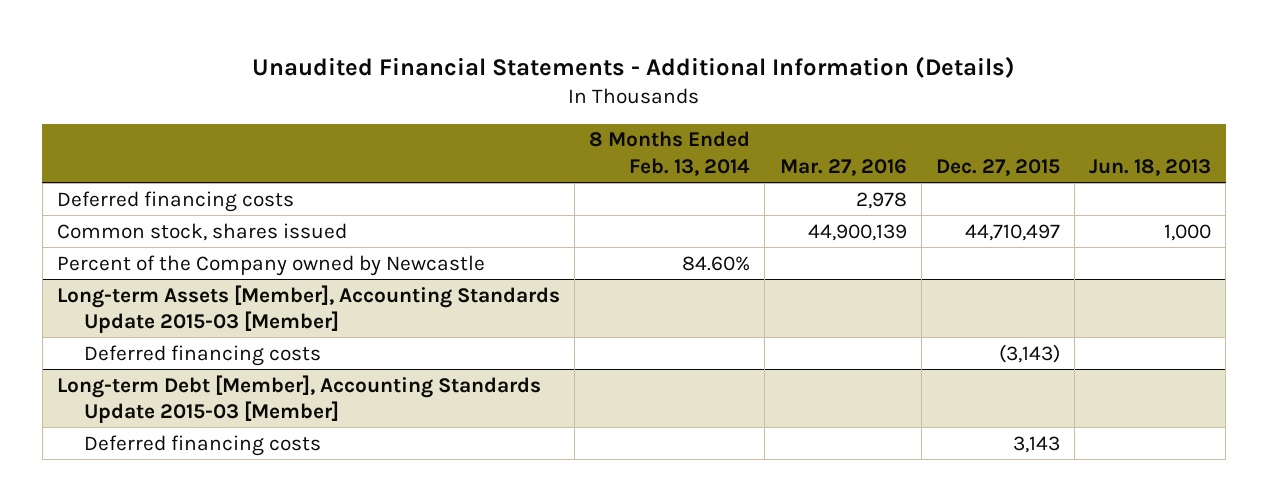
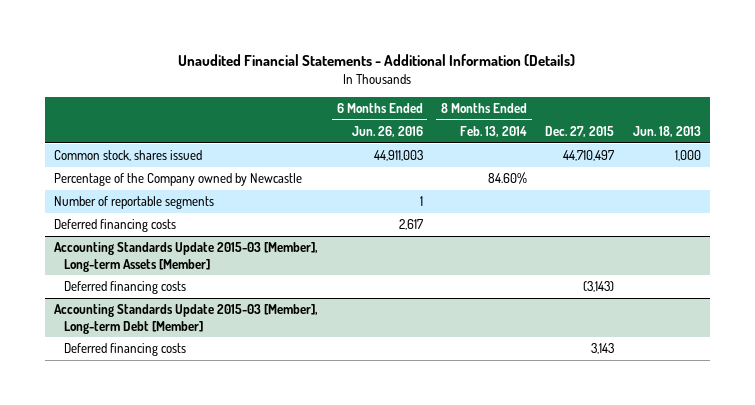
- | 8 Months Ended Feb. 13, 2014 | Mar. 27, 2016 | Dec. 27, 2015 | Jun. 18, 2013
+ | 6 Months Ended Jun. 26, 2016 | 8 Months Ended Feb. 13, 2014 | Dec. 27, 2015 | Jun. 18, 2013
- Percent of the Company owned by Newcastle | 84.60% | | |
- Long-term Assets [Member], Accounting Standards Update 2015-03 [Member]
+ Percentage of the Company owned by Newcastle | | 84.60% | |
+ Number of reportable segments | 1 | | |
moved down: Deferred financing costs | 2,617 | | |
+ Accounting Standards Update 2015-03 [Member], Long-term Assets [Member]
- Long-term Debt [Member], Accounting Standards Update 2015-03 [Member]
+ Accounting Standards Update 2015-03 [Member], Long-term Debt [Member]

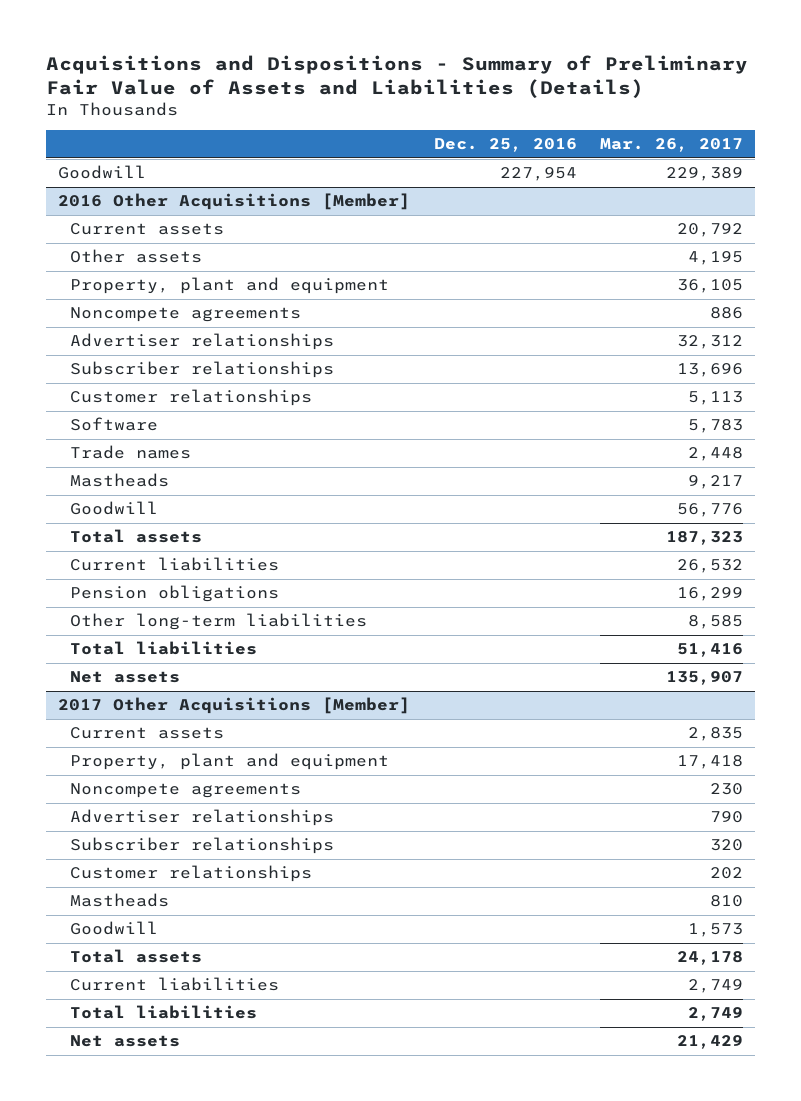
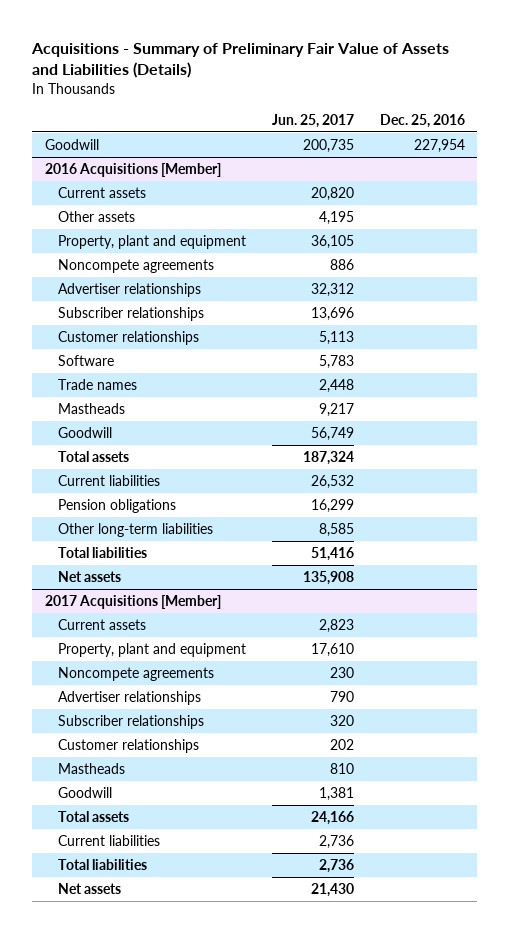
- Acquisitions and Dispositions - Summary of Preliminary Fair Value of Assets and Liabilities (Details)
+ Acquisitions - Summary of Preliminary Fair Value of Assets and Liabilities (Details)
- | Dec. 25, 2016 | Mar. 26, 2017
+ | Jun. 25, 2017 | Dec. 25, 2016
- 2016 Other Acquisitions [Member]
+ 2016 Acquisitions [Member]
- 2017 Other Acquisitions [Member]
+ 2017 Acquisitions [Member]

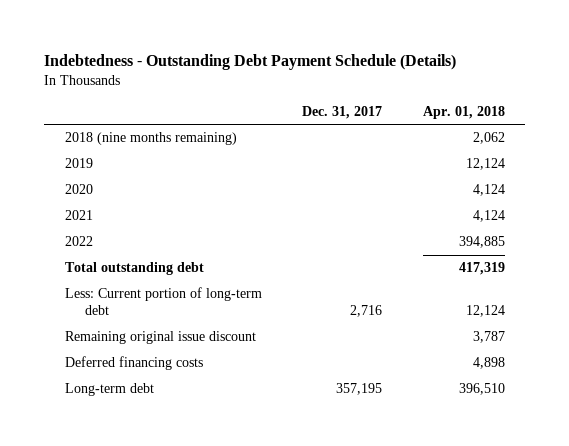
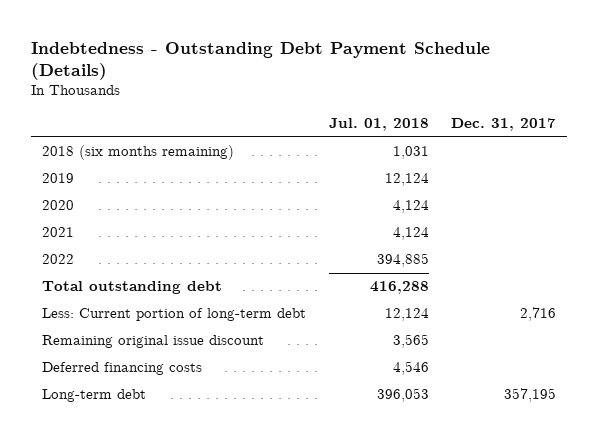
- | Dec. 31, 2017 | Apr. 01, 2018
+ | Jul. 01, 2018 | Dec. 31, 2017
- 2018 (nine months remaining) | | 2,062
+ 2018 (six months remaining) | 1,031 |

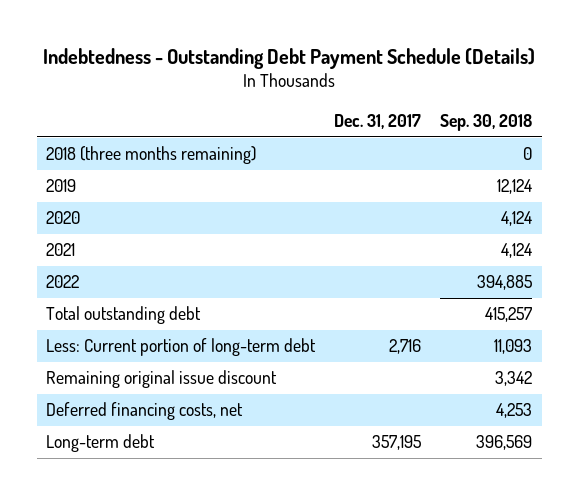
- | Jul. 01, 2018 | Dec. 31, 2017
+ | Dec. 31, 2017 | Sep. 30, 2018
- 2018 (six months remaining) | 1,031 |
+ 2018 (three months remaining) | | 0
- Deferred financing costs | 4,546 |
+ Deferred financing costs, net | | 4,253

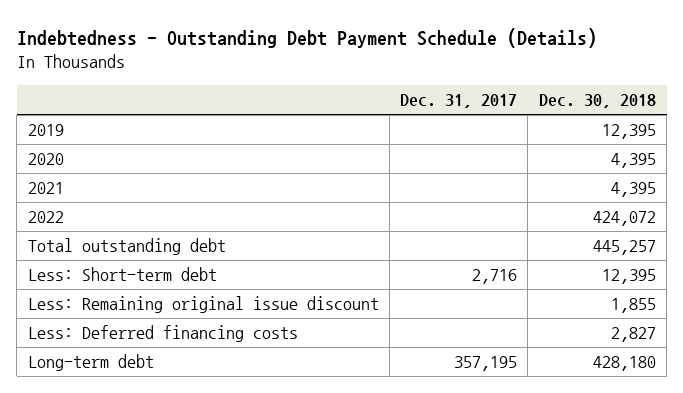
- | Dec. 31, 2017 | Sep. 30, 2018
+ | Dec. 31, 2017 | Dec. 30, 2018
- 2018 (three months remaining) | | 0
- Less: Current portion of long-term debt | 2,716 | 11,093
- Remaining original issue discount | | 3,342
- Deferred financing costs, net | | 4,253
+ Less: Short-term debt | 2,716 | 12,395
+ Less: Remaining original issue discount | | 1,855
+ Less: Deferred financing costs | | 2,827

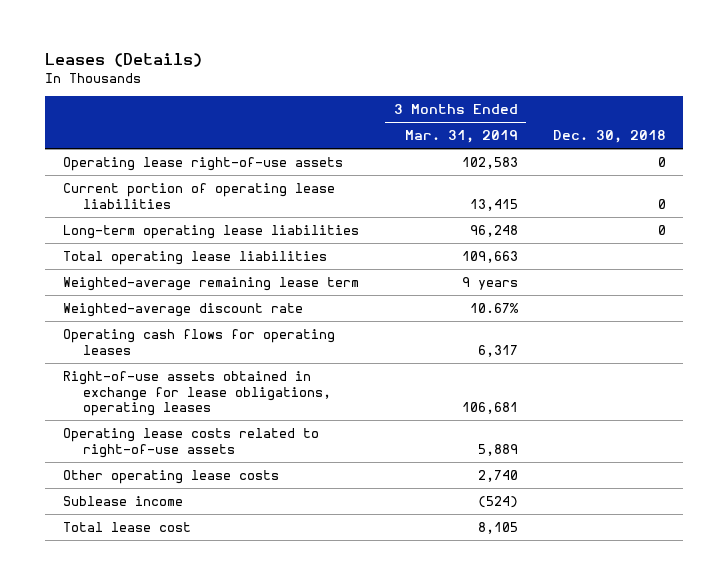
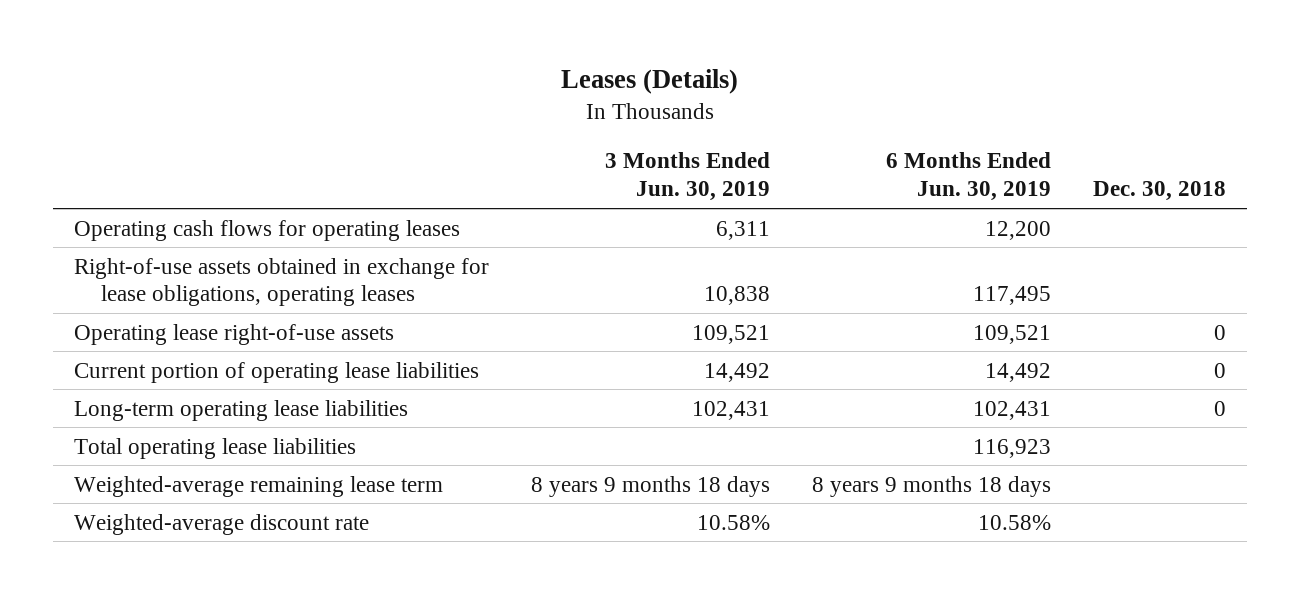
- | 3 Months Ended Mar. 31, 2019 | Dec. 30, 2018
+ | 3 Months Ended Jun. 30, 2019 | 6 Months Ended Jun. 30, 2019 | Dec. 30, 2018
moved up: Operating cash flows for operating leases | 6,311 | 12,200 |
moved up: Right-of-use assets obtained in exchange for lease obligations, operating leases | 10,838 | 117,495 |
- Operating lease costs related to right-of-use assets | 5,889 |
- Other operating lease costs | 2,740 |
- Sublease income | (524) |
- Total lease cost | 8,105 |

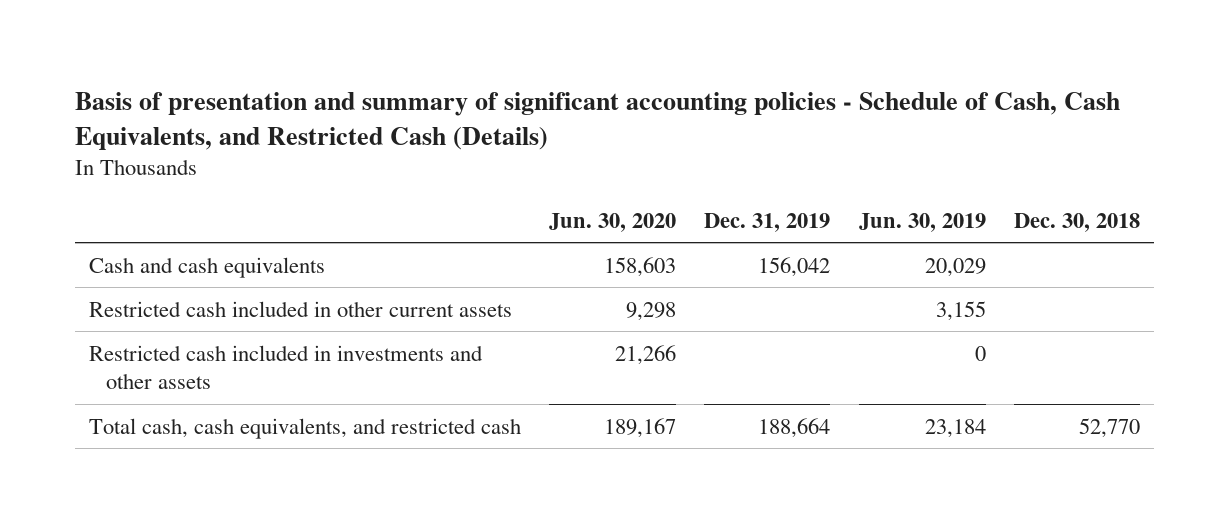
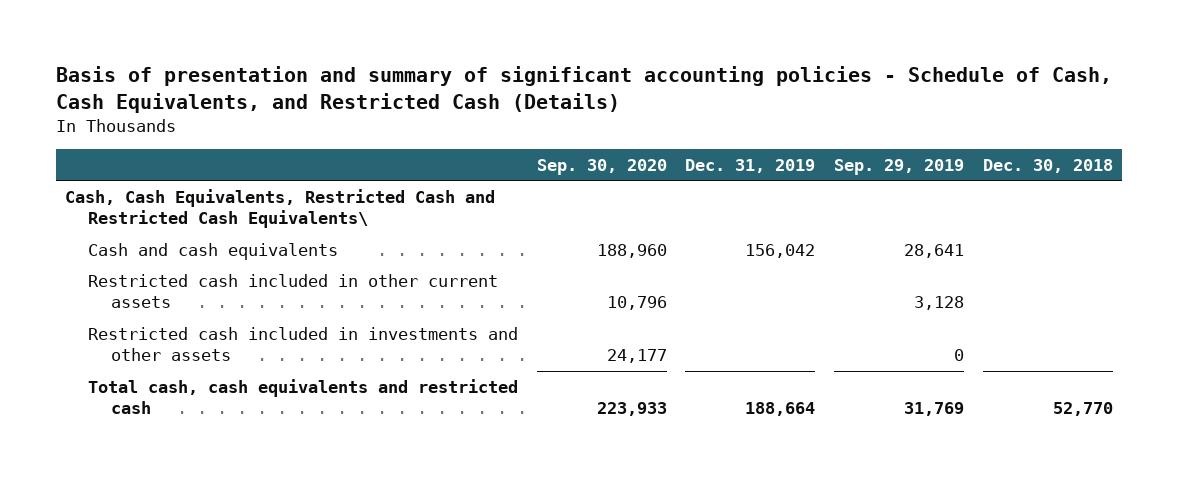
- | Jun. 30, 2020 | Dec. 31, 2019 | Jun. 30, 2019 | Dec. 30, 2018
+ | Sep. 30, 2020 | Dec. 31, 2019 | Sep. 29, 2019 | Dec. 30, 2018
+ Cash, Cash Equivalents, Restricted Cash and Restricted Cash Equivalents\
- Total cash, cash equivalents, and restricted cash | 189,167 | 188,664 | 23,184 | 52,770
+ Total cash, cash equivalents and restricted cash | 223,933 | 188,664 | 31,769 | 52,770

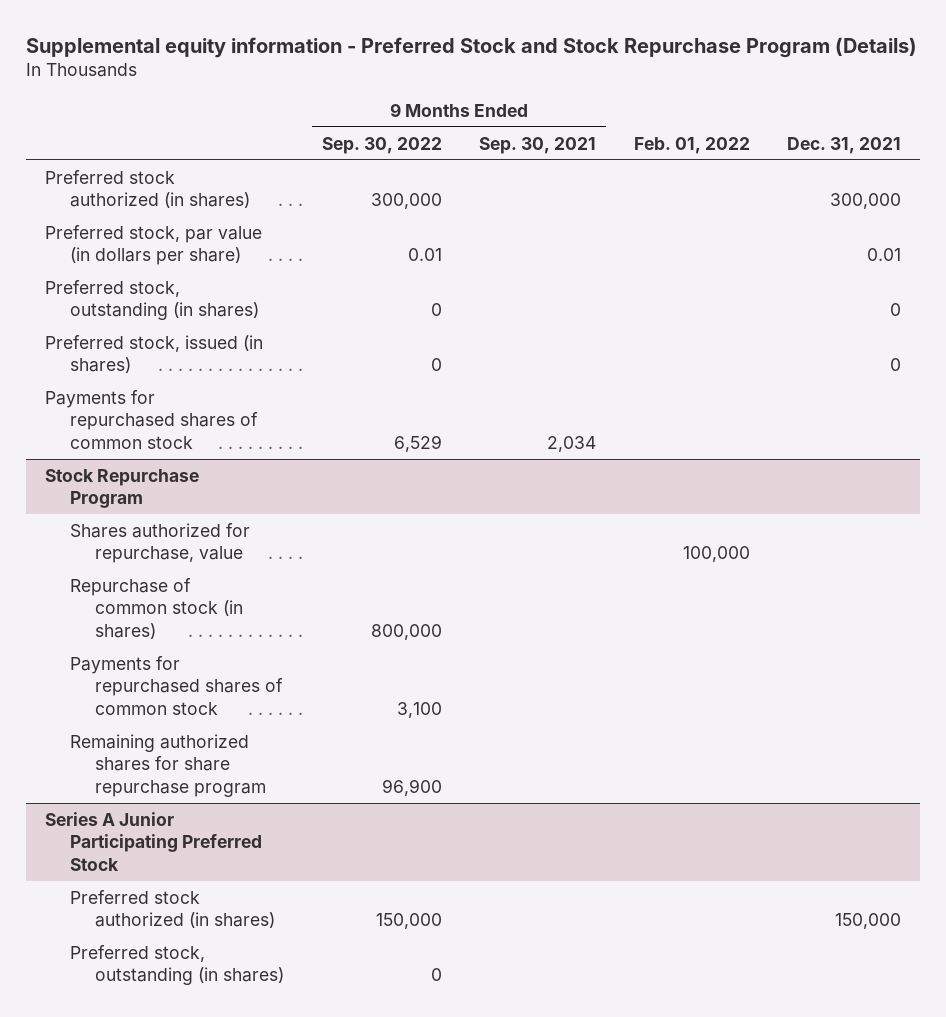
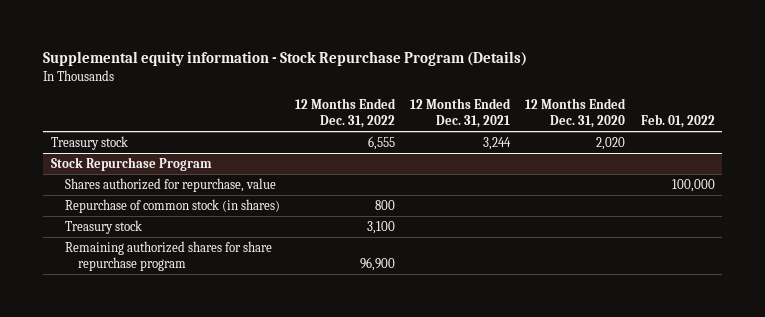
- Supplemental equity information - Preferred Stock and Stock Repurchase Program (Details)
+ Supplemental equity information - Stock Repurchase Program (Details)
- | 9 Months Ended Sep. 30, 2022 | 9 Months Ended Sep. 30, 2021 | Feb. 01, 2022 | Dec. 31, 2021
+ | 12 Months Ended Dec. 31, 2022 | 12 Months Ended Dec. 31, 2021 | 12 Months Ended Dec. 31, 2020 | Feb. 01, 2022
- Preferred stock authorized (in shares) | 300,000 | | | 300,000
- Preferred stock, par value (in dollars per share) | 0.01 | | | 0.01
- Preferred stock, outstanding (in shares) | 0 | | | 0
- Preferred stock, issued (in shares) | 0 | | | 0
- Payments for repurchased shares of common stock | 6,529 | 2,034 | |
+ Treasury stock | 6,555 | 3,244 | 2,020 |
@ Stock Repurchase Program
- Payments for repurchased shares of common stock | 3,100 | | |
+ Treasury stock | 3,100 | | |
- Series A Junior Participating Preferred Stock
- Preferred stock authorized (in shares) | 150,000 | | | 150,000
- Preferred stock, outstanding (in shares) | 0 | | |

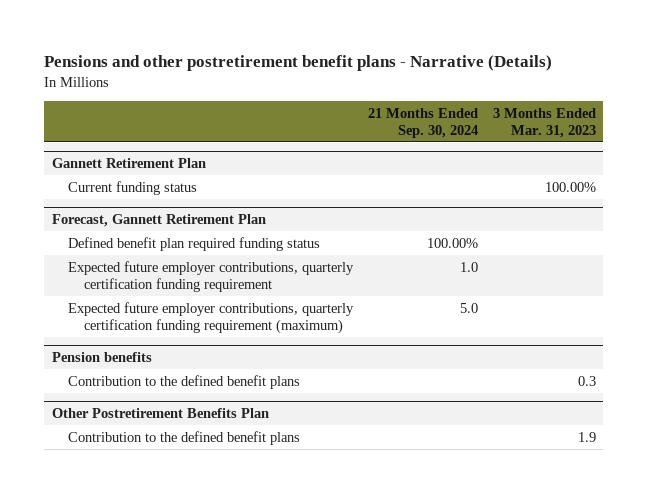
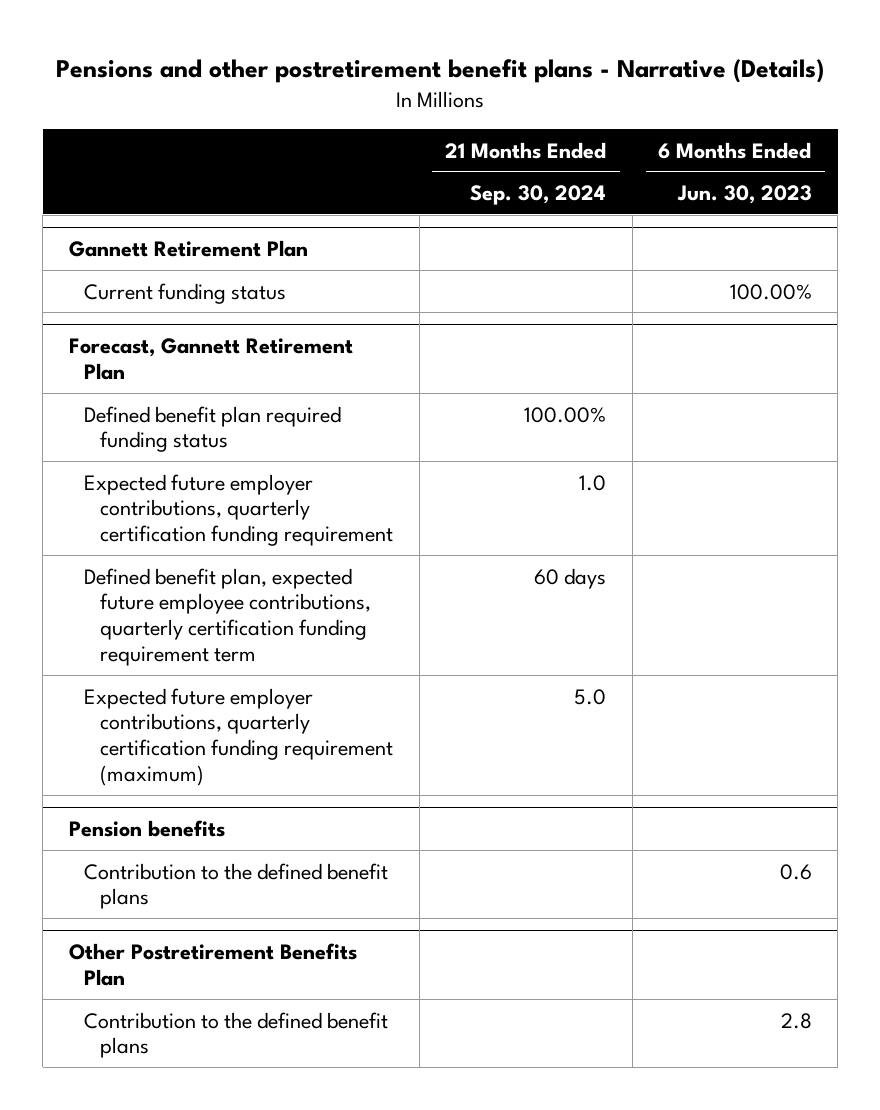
- | 21 Months Ended Sep. 30, 2024 | 3 Months Ended Mar. 31, 2023
+ | 21 Months Ended Sep. 30, 2024 | 6 Months Ended Jun. 30, 2023
@ Forecast, Gannett Retirement Plan
+ Defined benefit plan, expected future employee contributions, quarterly certification funding requirement term | 60 days |

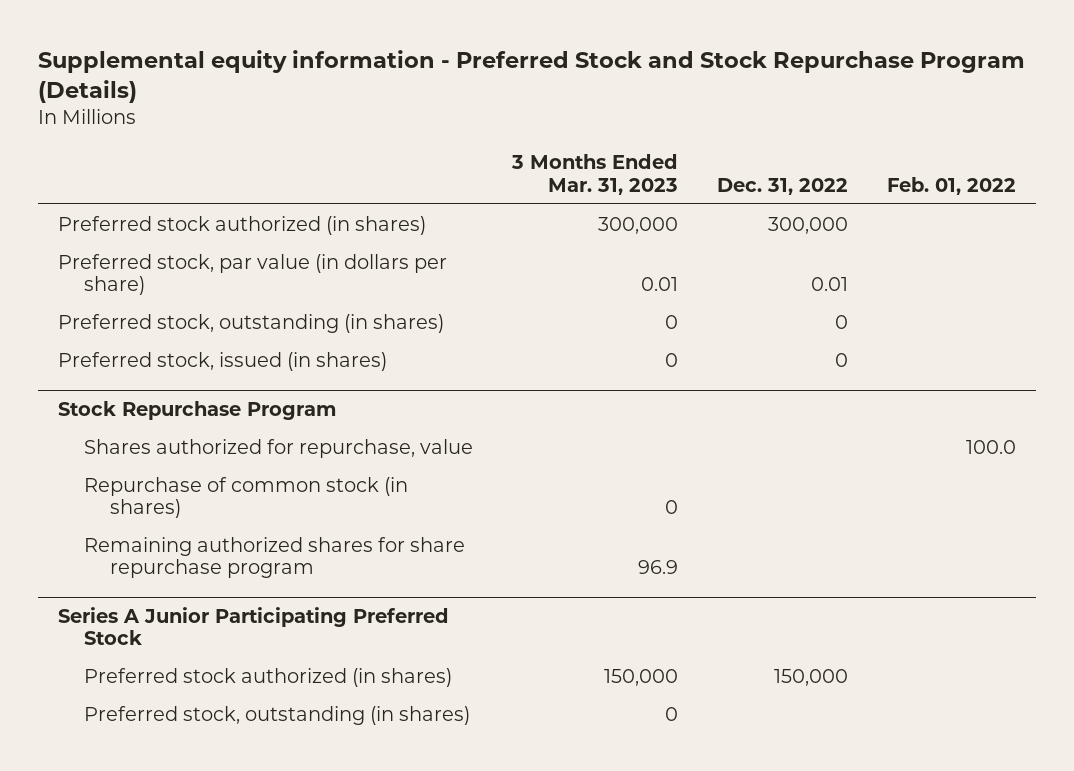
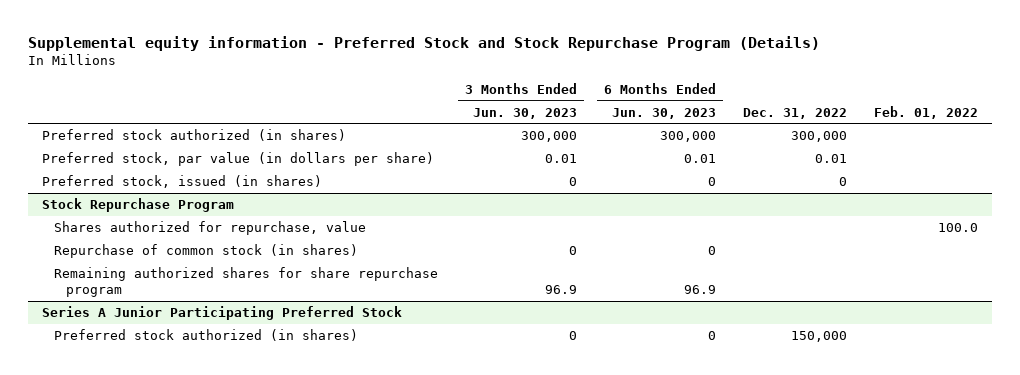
- | 3 Months Ended Mar. 31, 2023 | Dec. 31, 2022 | Feb. 01, 2022
+ | 3 Months Ended Jun. 30, 2023 | 6 Months Ended Jun. 30, 2023 | Dec. 31, 2022 | Feb. 01, 2022
- Preferred stock, outstanding (in shares) | 0 | 0 |
@ Series A Junior Participating Preferred Stock
- Preferred stock, outstanding (in shares) | 0 | |

